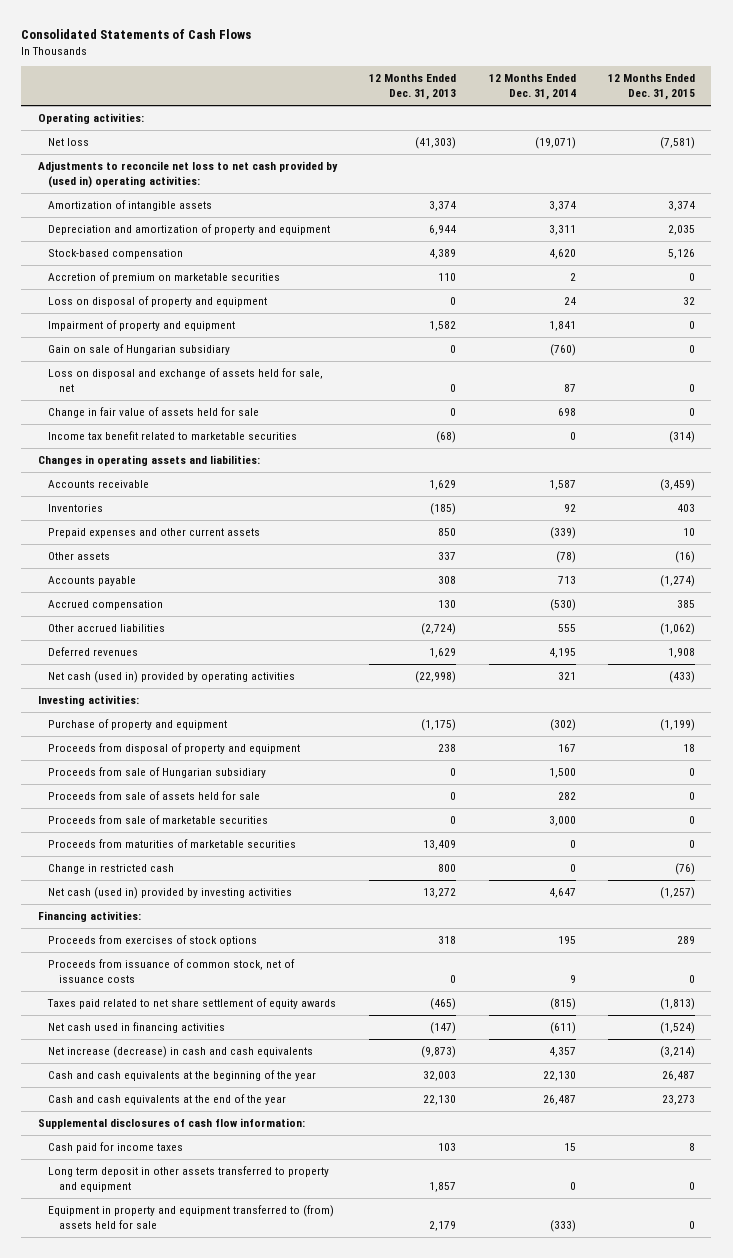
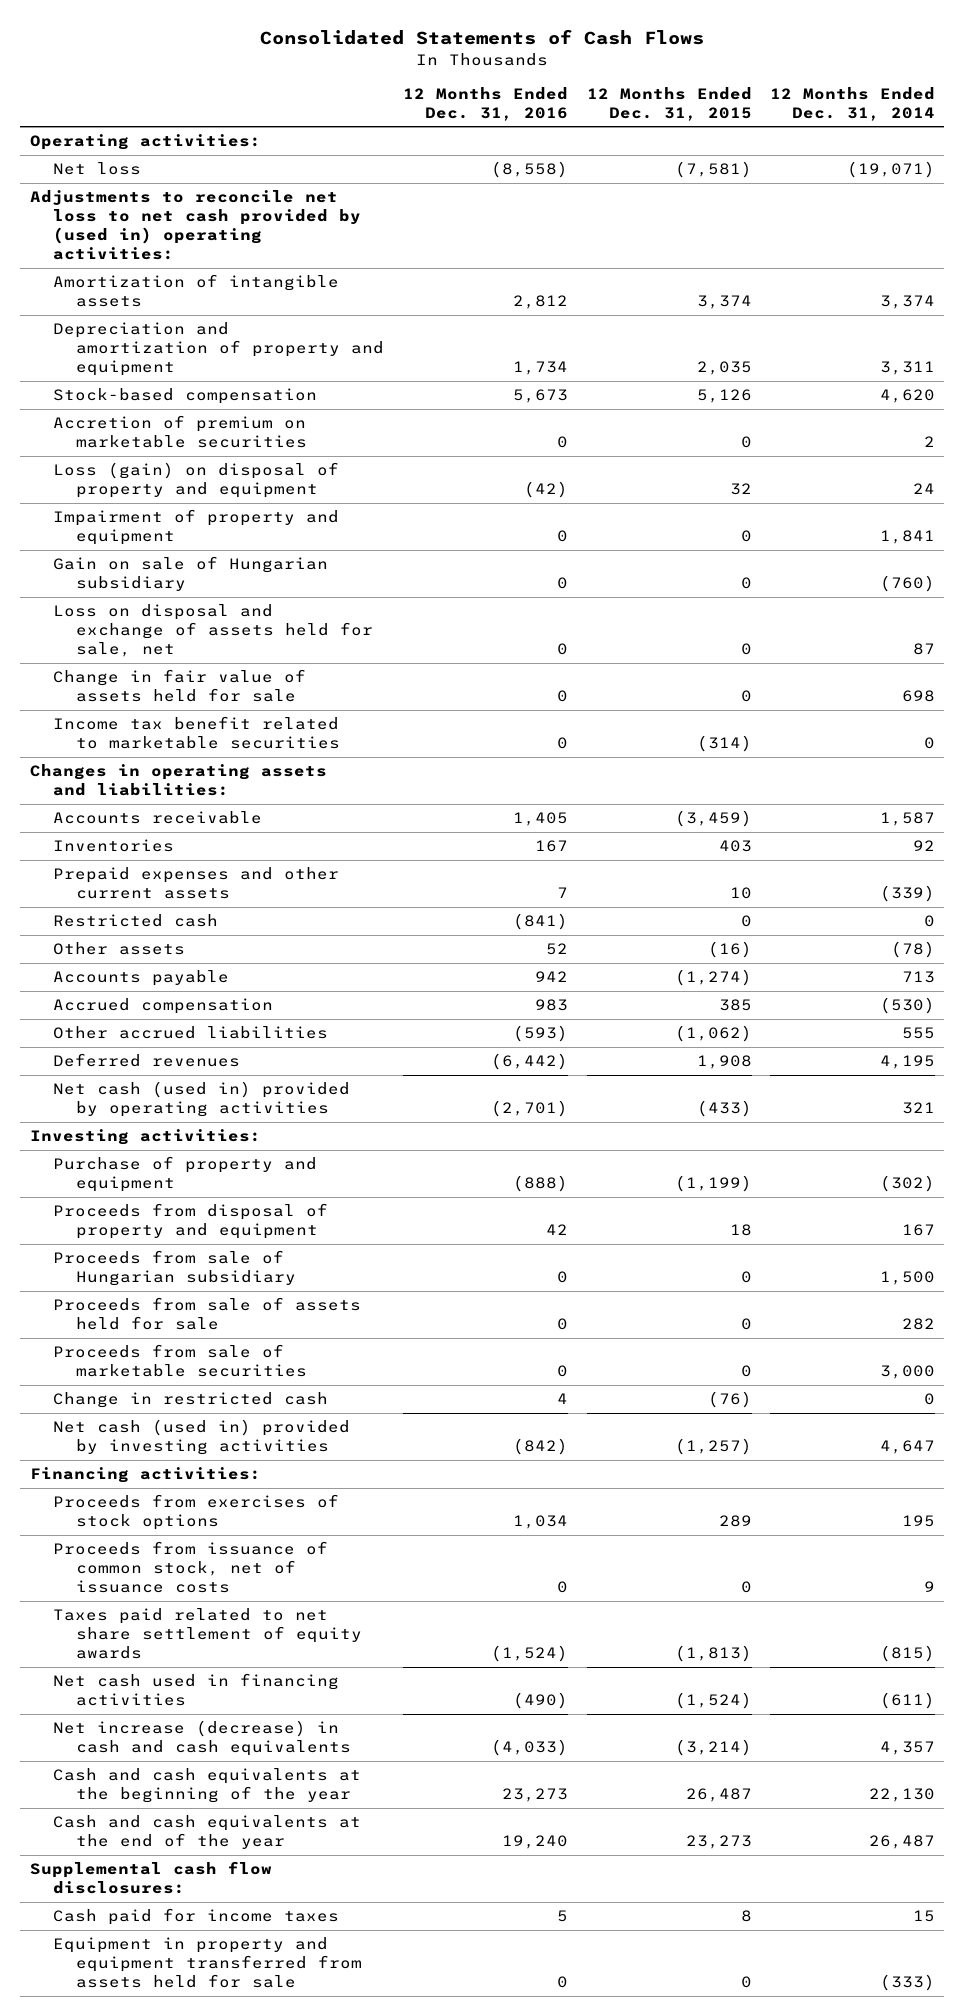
- | 12 Months Ended Dec. 31, 2013 | 12 Months Ended Dec. 31, 2014 | 12 Months Ended Dec. 31, 2015
+ | 12 Months Ended Dec. 31, 2016 | 12 Months Ended Dec. 31, 2015 | 12 Months Ended Dec. 31, 2014
- Loss on disposal of property and equipment | 0 | 24 | 32
+ Loss (gain) on disposal of property and equipment | (42) | 32 | 24
+ Restricted cash | (841) | 0 | 0
- Proceeds from maturities of marketable securities | 13,409 | 0 | 0
- Supplemental disclosures of cash flow information:
+ Supplemental cash flow disclosures:
- Long term deposit in other assets transferred to property and equipment | 1,857 | 0 | 0
- Equipment in property and equipment transferred to (from) assets held for sale | 2,179 | (333) | 0
+ Equipment in property and equipment transferred from assets held for sale | 0 | 0 | (333)

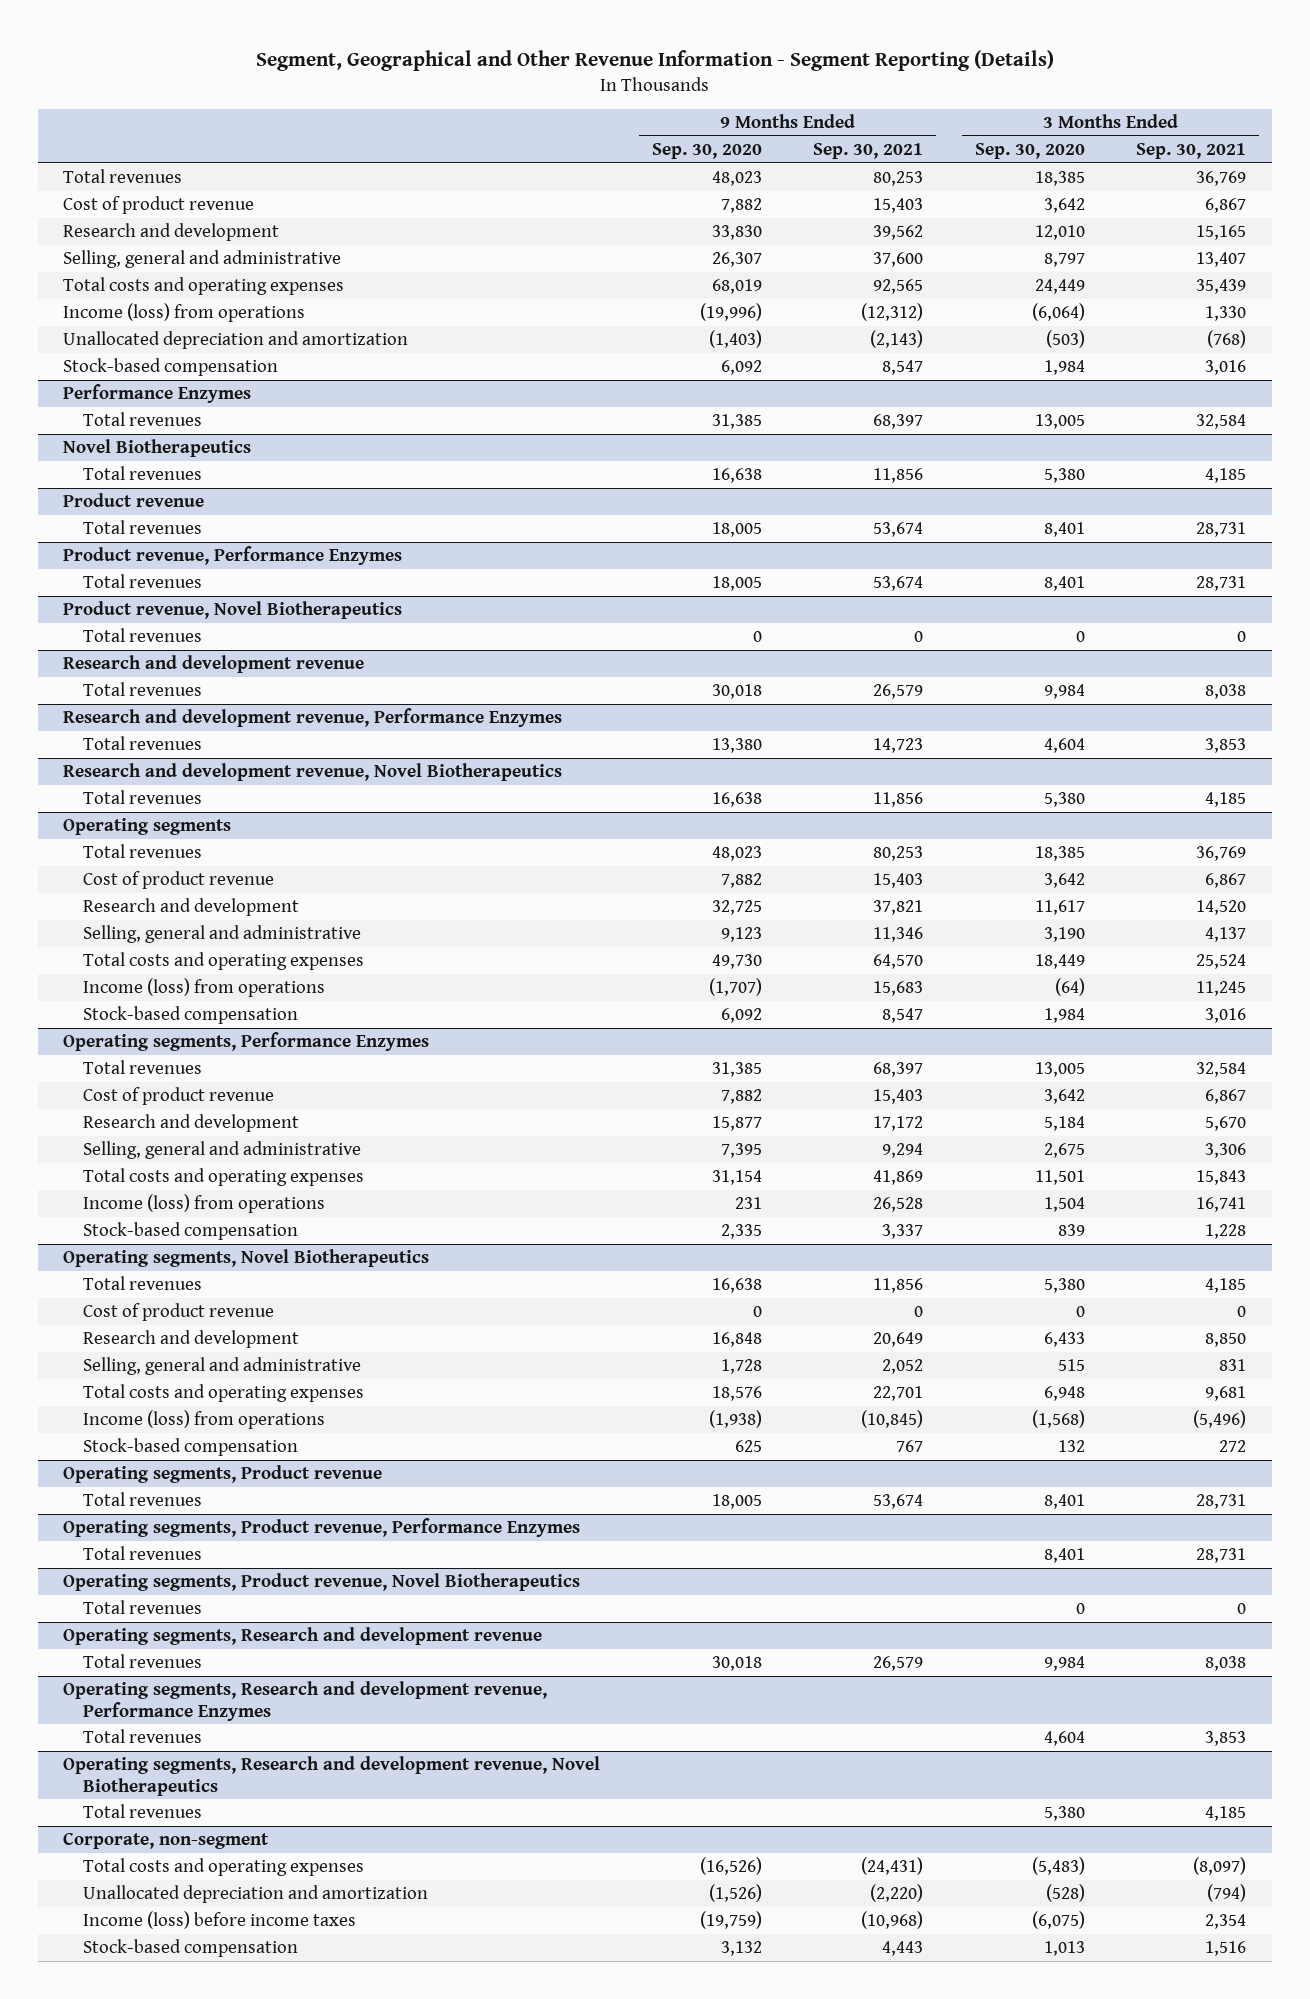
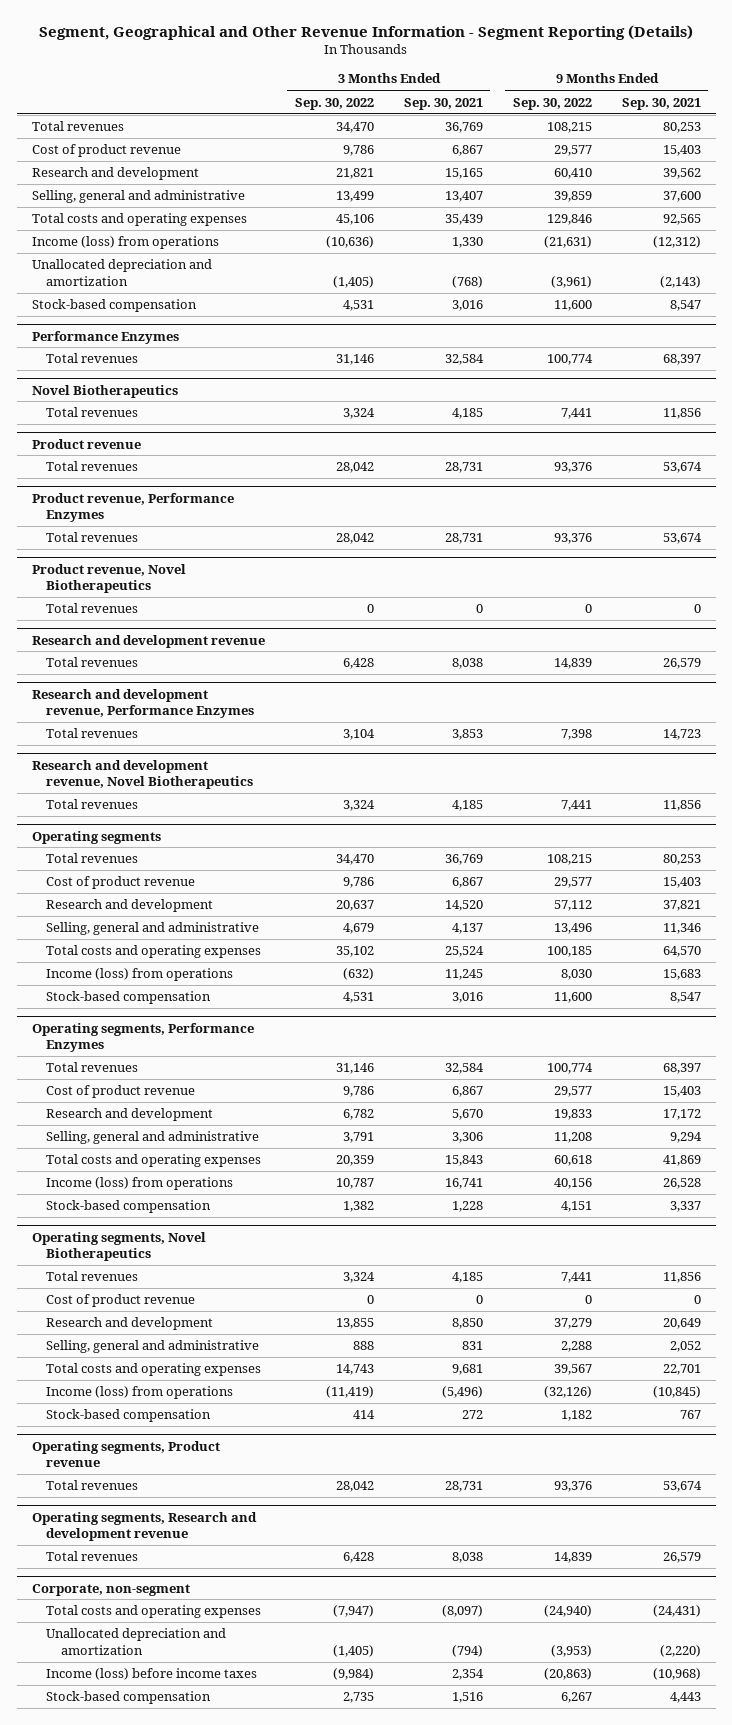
- | 9 Months Ended Sep. 30, 2020 | 9 Months Ended Sep. 30, 2021 | 3 Months Ended Sep. 30, 2020 | 3 Months Ended Sep. 30, 2021
+ | 3 Months Ended Sep. 30, 2022 | 3 Months Ended Sep. 30, 2021 | 9 Months Ended Sep. 30, 2022 | 9 Months Ended Sep. 30, 2021
- Operating segments, Product revenue, Performance Enzymes
- Total revenues | | | 8,401 | 28,731
- Operating segments, Product revenue, Novel Biotherapeutics
- Total revenues | | | 0 | 0
- Operating segments, Research and development revenue, Performance Enzymes
- Total revenues | | | 4,604 | 3,853
- Operating segments, Research and development revenue, Novel Biotherapeutics
- Total revenues | | | 5,380 | 4,185

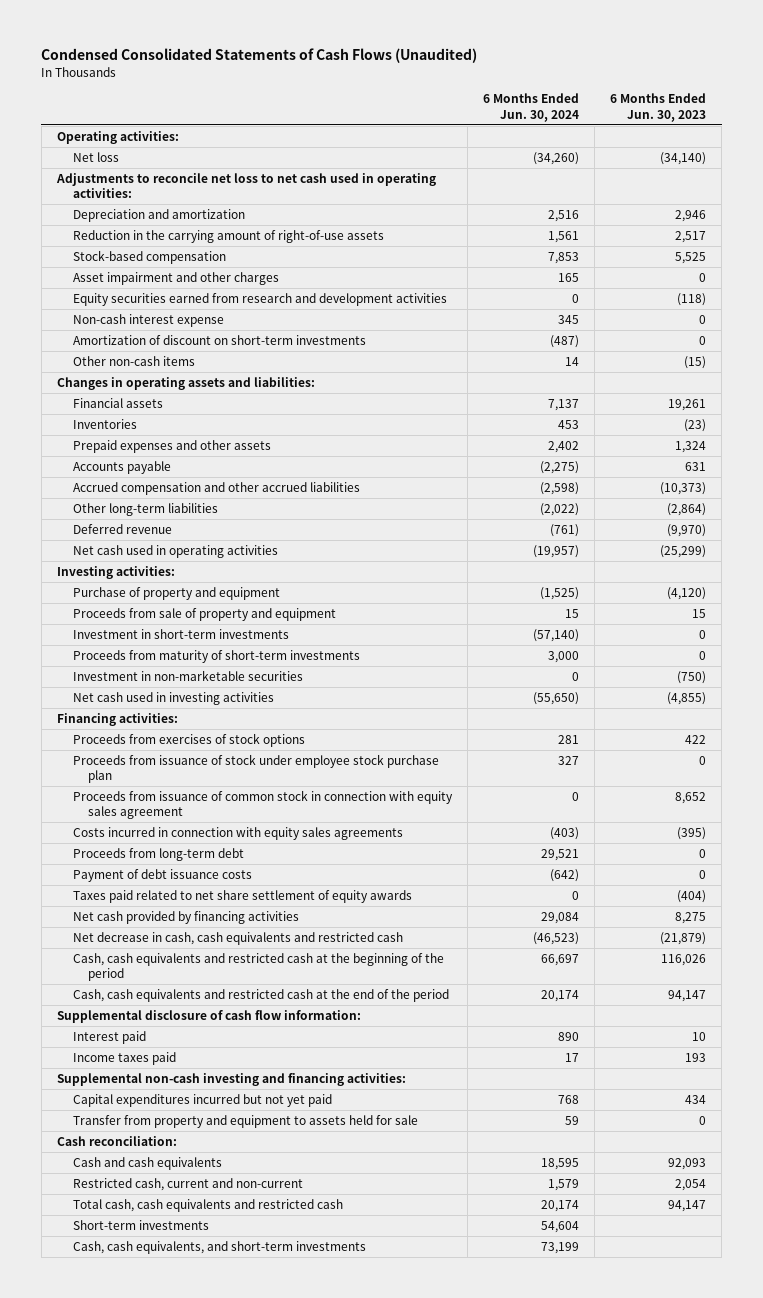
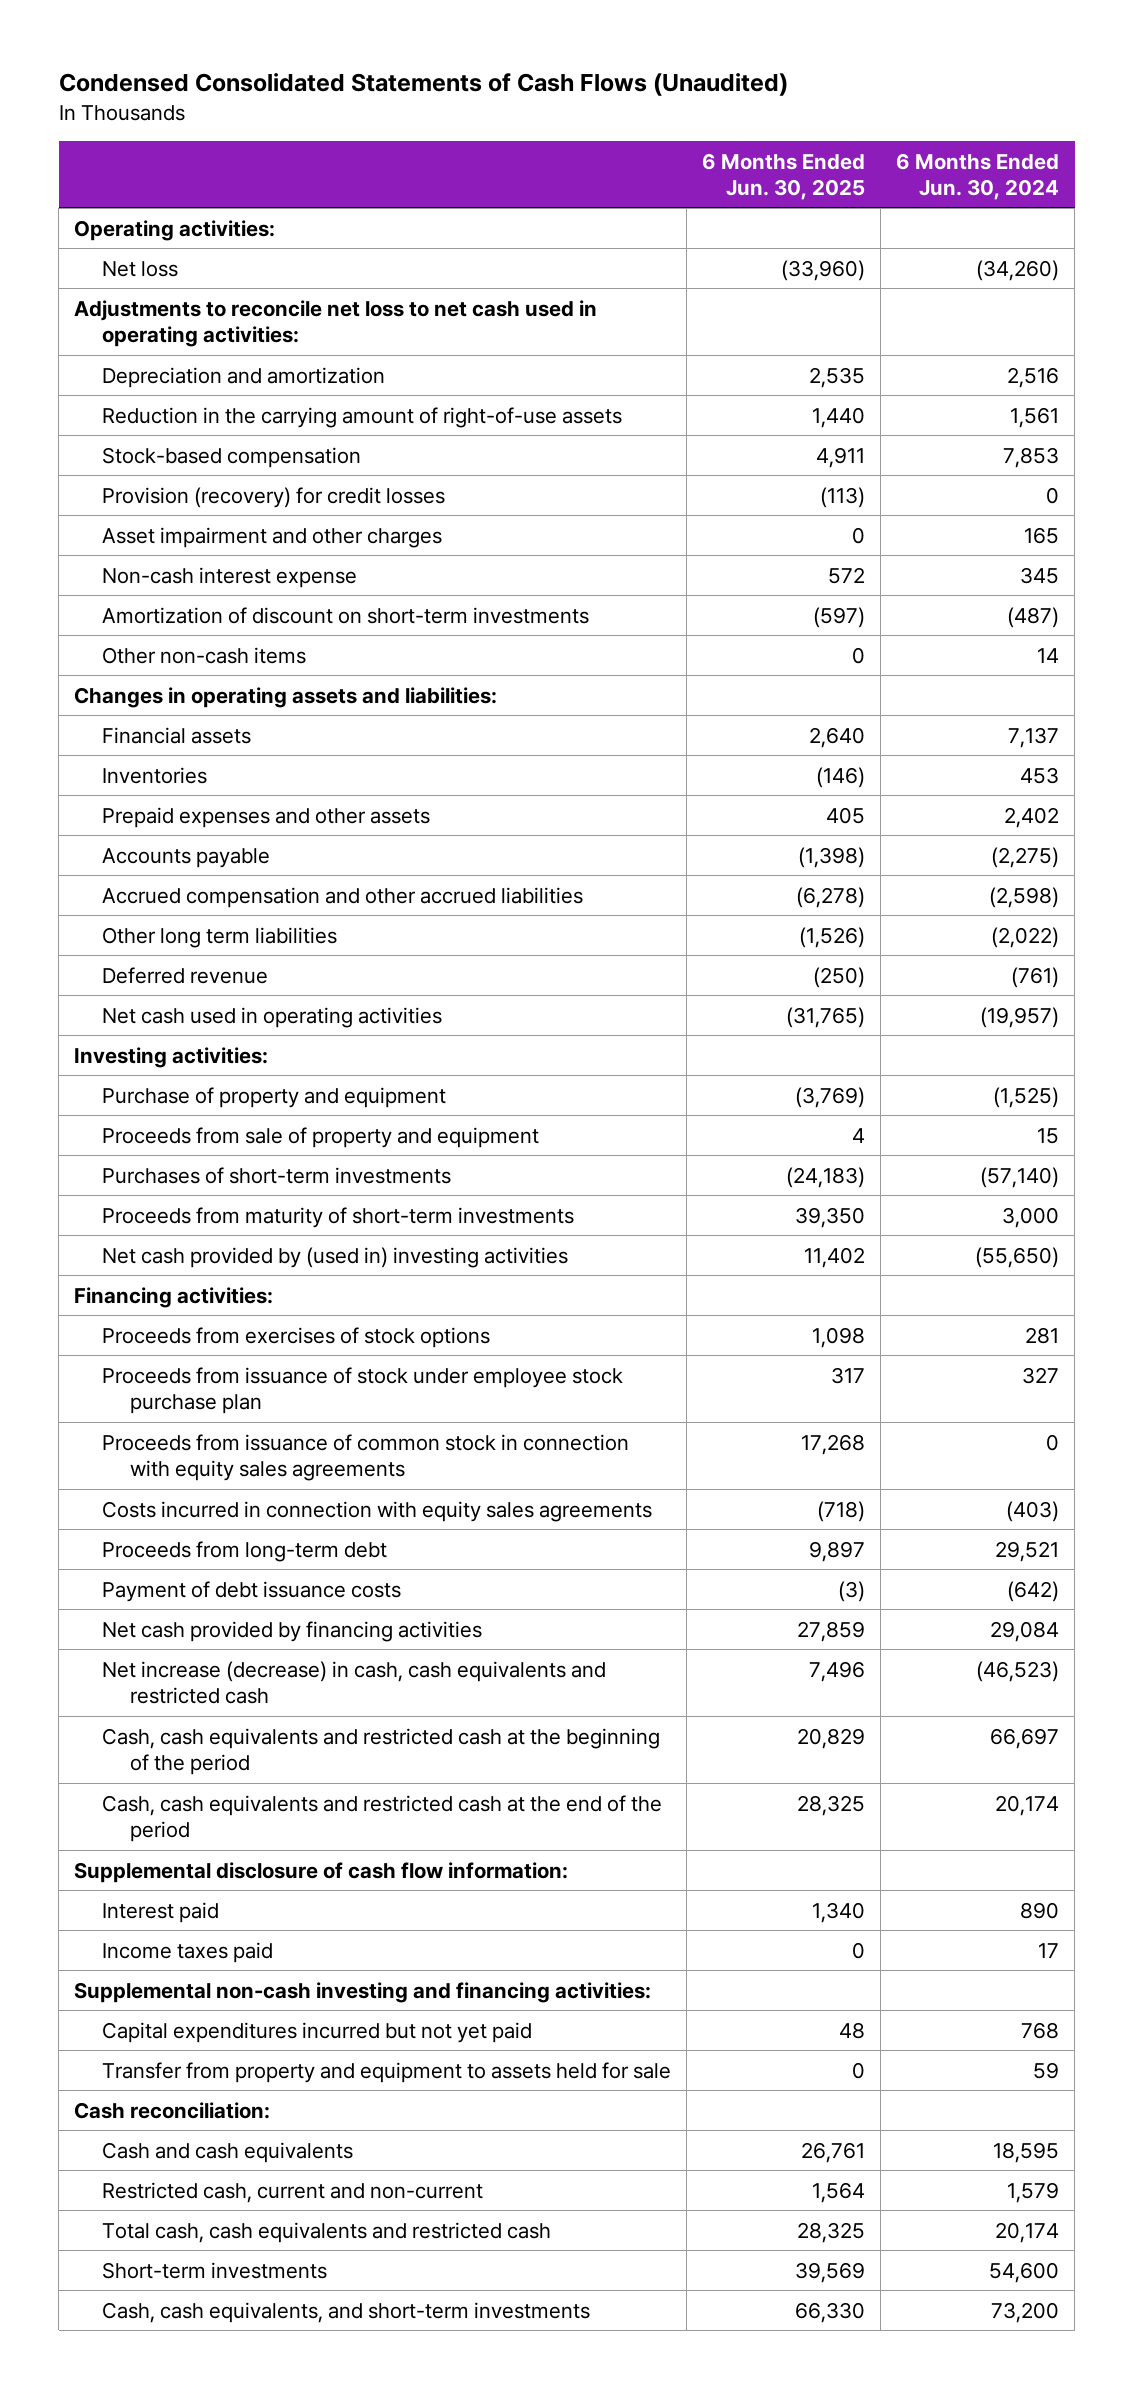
- | 6 Months Ended Jun. 30, 2024 | 6 Months Ended Jun. 30, 2023
+ | 6 Months Ended Jun. 30, 2025 | 6 Months Ended Jun. 30, 2024
+ Provision (recovery) for credit losses | (113) | 0
- Equity securities earned from research and development activities | 0 | (118)
- Other long-term liabilities | (2,022) | (2,864)
+ Other long term liabilities | (1,526) | (2,022)
- Investment in short-term investments | (57,140) | 0
+ Purchases of short-term investments | (24,183) | (57,140)
- Investment in non-marketable securities | 0 | (750)
- Net cash used in investing activities | (55,650) | (4,855)
+ Net cash provided by (used in) investing activities | 11,402 | (55,650)
- Proceeds from issuance of common stock in connection with equity sales agreement | 0 | 8,652
+ Proceeds from issuance of common stock in connection with equity sales agreements | 17,268 | 0
- Taxes paid related to net share settlement of equity awards | 0 | (404)
- Net decrease in cash, cash equivalents and restricted cash | (46,523) | (21,879)
+ Net increase (decrease) in cash, cash equivalents and restricted cash | 7,496 | (46,523)
- Short-term investments | 54,604 |
- Cash, cash equivalents, and short-term investments | 73,199 |
+ Short-term investments | 39,569 | 54,600
+ Cash, cash equivalents, and short-term investments | 66,330 | 73,200

